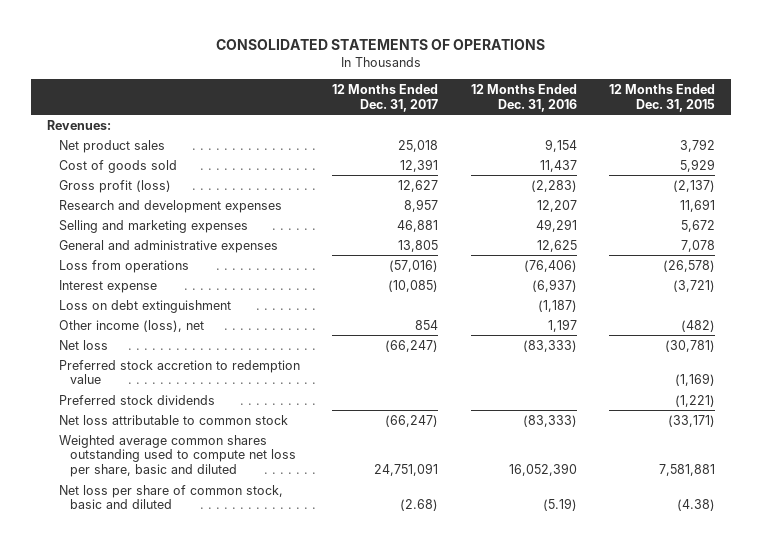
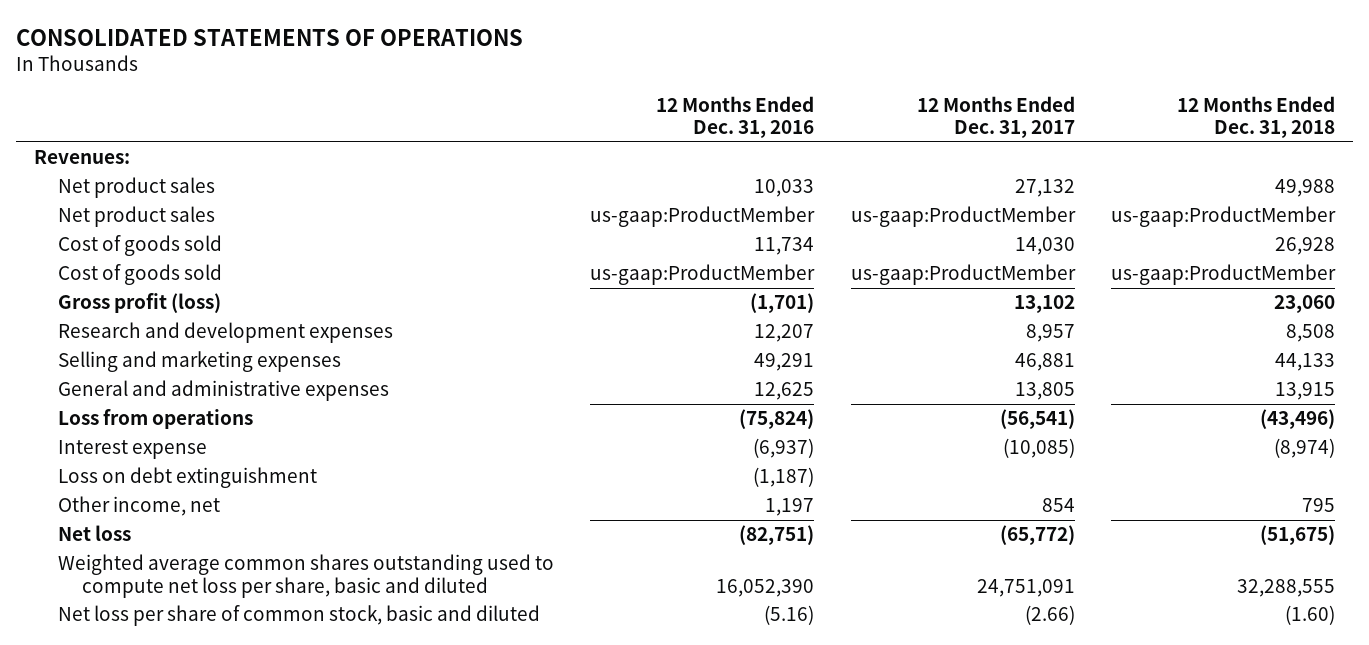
- | 12 Months Ended Dec. 31, 2017 | 12 Months Ended Dec. 31, 2016 | 12 Months Ended Dec. 31, 2015
+ | 12 Months Ended Dec. 31, 2016 | 12 Months Ended Dec. 31, 2017 | 12 Months Ended Dec. 31, 2018
- Net product sales | 25,018 | 9,154 | 3,792
- Cost of goods sold | 12,391 | 11,437 | 5,929
- Gross profit (loss) | 12,627 | (2,283) | (2,137)
+ Net product sales | 10,033 | 27,132 | 49,988
+ Net product sales | us-gaap:ProductMember | us-gaap:ProductMember | us-gaap:ProductMember
+ Cost of goods sold | 11,734 | 14,030 | 26,928
+ Cost of goods sold | us-gaap:ProductMember | us-gaap:ProductMember | us-gaap:ProductMember
+ Gross profit (loss) | (1,701) | 13,102 | 23,060
- Loss from operations | (57,016) | (76,406) | (26,578)
+ Loss from operations | (75,824) | (56,541) | (43,496)
- Other income (loss), net | 854 | 1,197 | (482)
- Net loss | (66,247) | (83,333) | (30,781)
- Preferred stock accretion to redemption value | | | (1,169)
- Preferred stock dividends | | | (1,221)
- Net loss attributable to common stock | (66,247) | (83,333) | (33,171)
+ Other income, net | 1,197 | 854 | 795
+ Net loss | (82,751) | (65,772) | (51,675)
- Net loss per share of common stock, basic and diluted | (2.68) | (5.19) | (4.38)
+ Net loss per share of common stock, basic and diluted | (5.16) | (2.66) | (1.60)

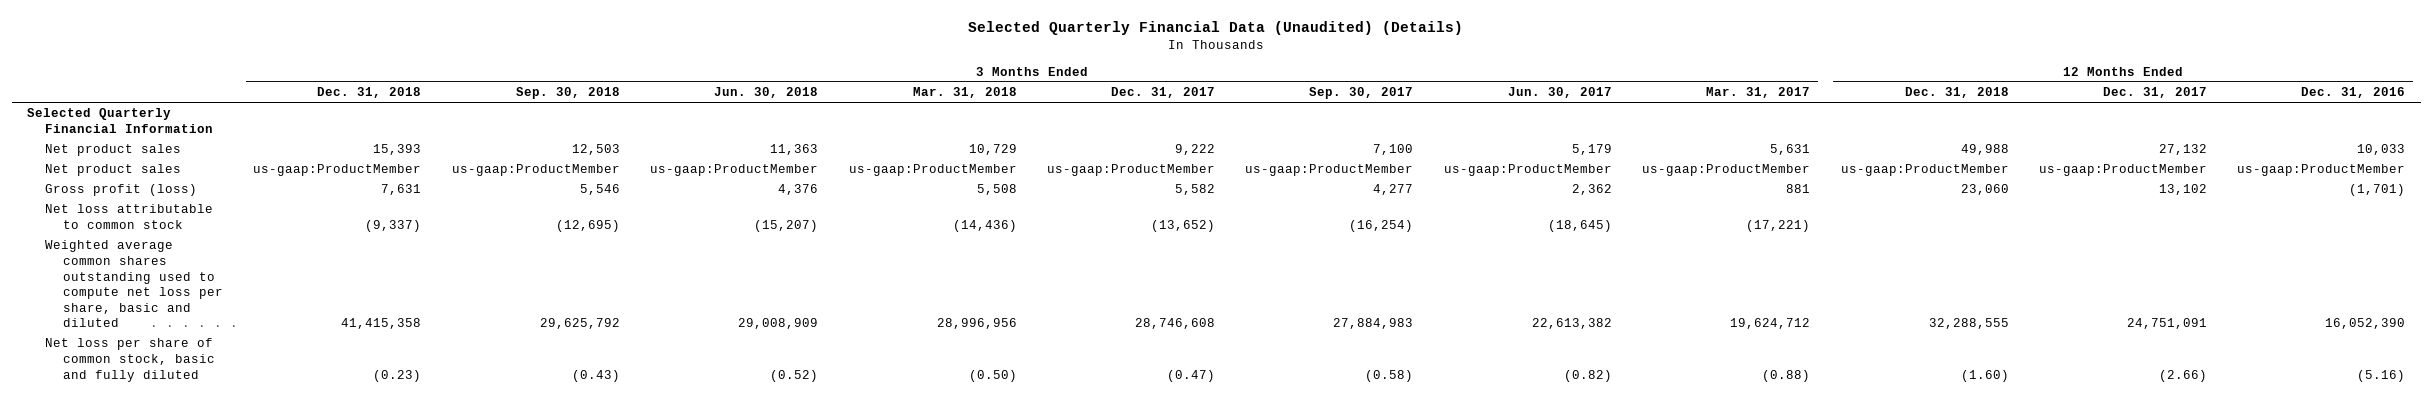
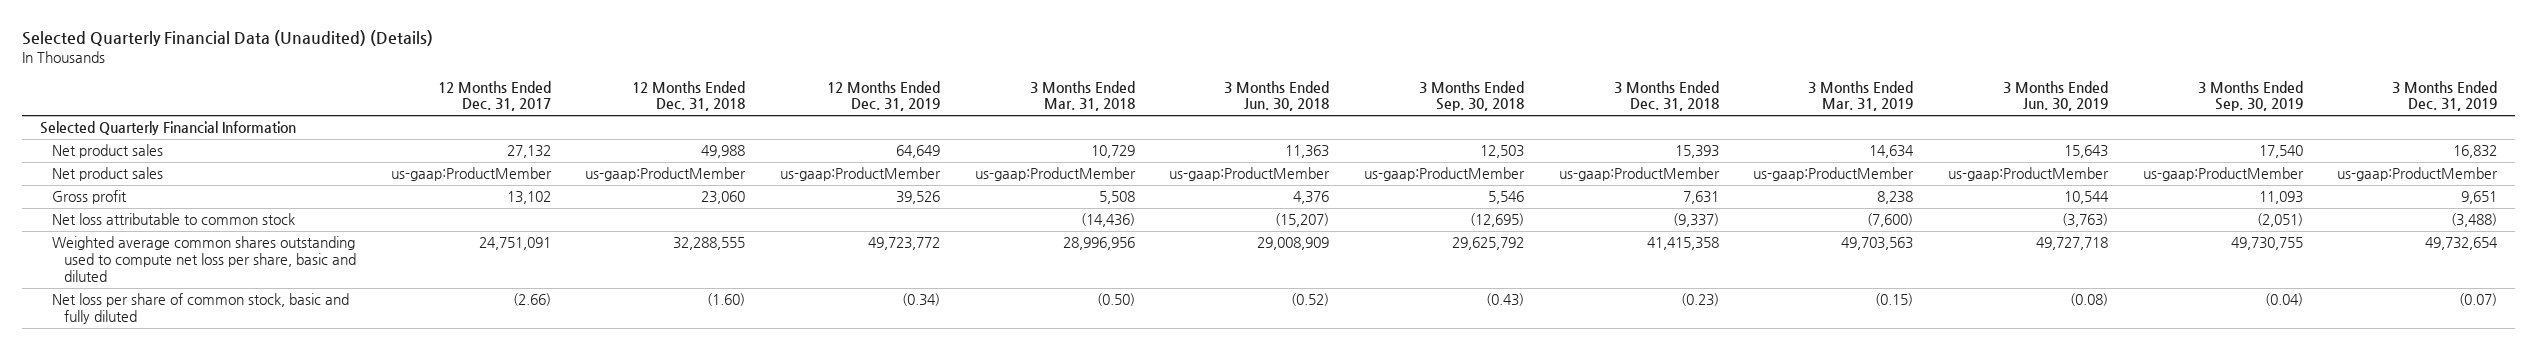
- | 3 Months Ended Dec. 31, 2018 | 3 Months Ended Sep. 30, 2018 | 3 Months Ended Jun. 30, 2018 | 3 Months Ended Mar. 31, 2018 | 3 Months Ended Dec. 31, 2017 | 3 Months Ended Sep. 30, 2017 | 3 Months Ended Jun. 30, 2017 | 3 Months Ended Mar. 31, 2017 | 12 Months Ended Dec. 31, 2018 | 12 Months Ended Dec. 31, 2017 | 12 Months Ended Dec. 31, 2016
+ | 12 Months Ended Dec. 31, 2017 | 12 Months Ended Dec. 31, 2018 | 12 Months Ended Dec. 31, 2019 | 3 Months Ended Mar. 31, 2018 | 3 Months Ended Jun. 30, 2018 | 3 Months Ended Sep. 30, 2018 | 3 Months Ended Dec. 31, 2018 | 3 Months Ended Mar. 31, 2019 | 3 Months Ended Jun. 30, 2019 | 3 Months Ended Sep. 30, 2019 | 3 Months Ended Dec. 31, 2019
- Gross profit (loss) | 7,631 | 5,546 | 4,376 | 5,508 | 5,582 | 4,277 | 2,362 | 881 | 23,060 | 13,102 | (1,701)
+ Gross profit | 13,102 | 23,060 | 39,526 | 5,508 | 4,376 | 5,546 | 7,631 | 8,238 | 10,544 | 11,093 | 9,651

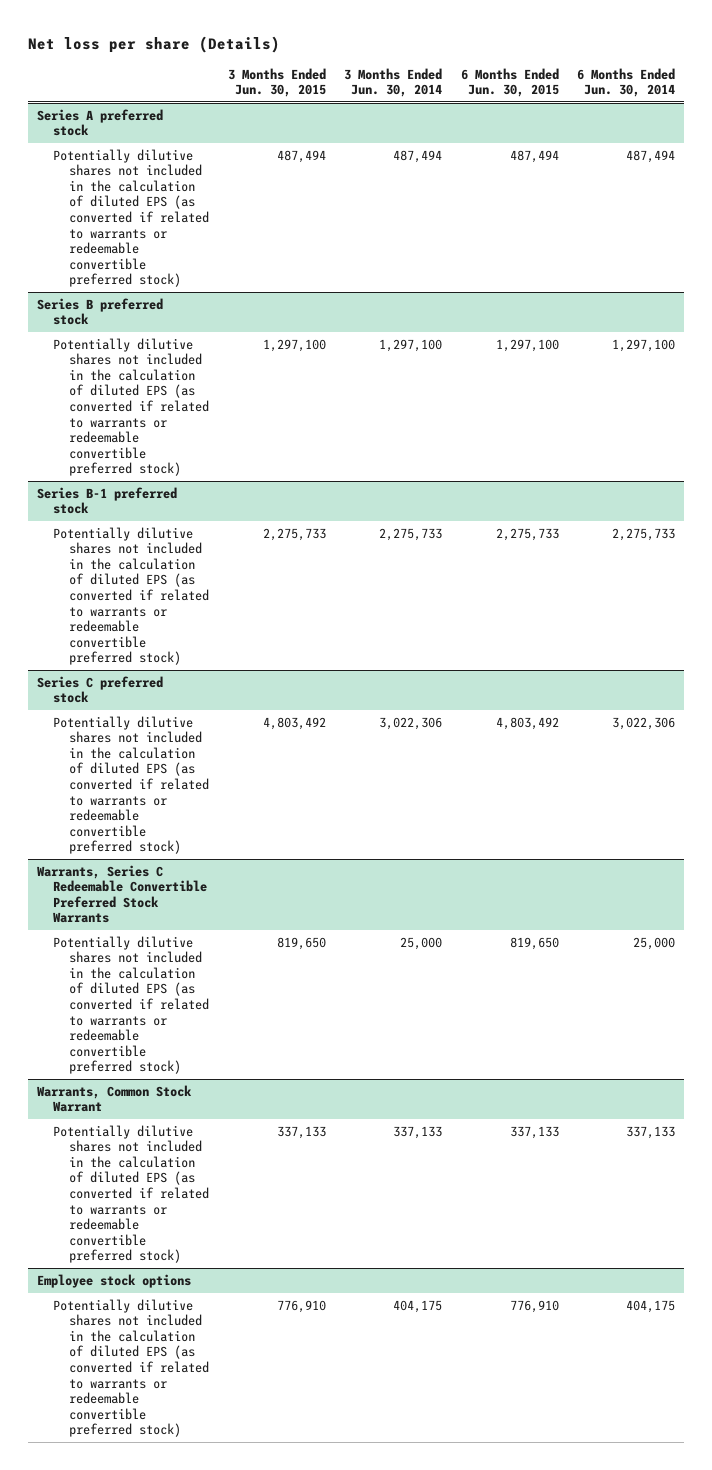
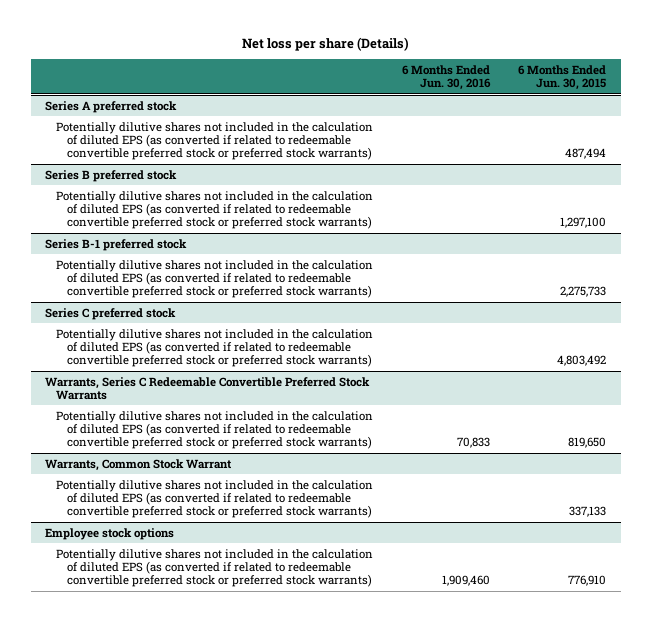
- | 3 Months Ended Jun. 30, 2015 | 3 Months Ended Jun. 30, 2014 | 6 Months Ended Jun. 30, 2015 | 6 Months Ended Jun. 30, 2014
+ | 6 Months Ended Jun. 30, 2016 | 6 Months Ended Jun. 30, 2015
@ Series A preferred stock
- Potentially dilutive shares not included in the calculation of diluted EPS (as converted if related to warrants or redeemable convertible preferred stock) | 487,494 | 487,494 | 487,494 | 487,494
+ Potentially dilutive shares not included in the calculation of diluted EPS (as converted if related to redeemable convertible preferred stock or preferred stock warrants) | | 487,494
@ Series B preferred stock
- Potentially dilutive shares not included in the calculation of diluted EPS (as converted if related to warrants or redeemable convertible preferred stock) | 1,297,100 | 1,297,100 | 1,297,100 | 1,297,100
+ Potentially dilutive shares not included in the calculation of diluted EPS (as converted if related to redeemable convertible preferred stock or preferred stock warrants) | | 1,297,100
@ Series B-1 preferred stock
- Potentially dilutive shares not included in the calculation of diluted EPS (as converted if related to warrants or redeemable convertible preferred stock) | 2,275,733 | 2,275,733 | 2,275,733 | 2,275,733
+ Potentially dilutive shares not included in the calculation of diluted EPS (as converted if related to redeemable convertible preferred stock or preferred stock warrants) | | 2,275,733
@ Series C preferred stock
- Potentially dilutive shares not included in the calculation of diluted EPS (as converted if related to warrants or redeemable convertible preferred stock) | 4,803,492 | 3,022,306 | 4,803,492 | 3,022,306
+ Potentially dilutive shares not included in the calculation of diluted EPS (as converted if related to redeemable convertible preferred stock or preferred stock warrants) | | 4,803,492
@ Warrants, Series C Redeemable Convertible Preferred Stock Warrants
- Potentially dilutive shares not included in the calculation of diluted EPS (as converted if related to warrants or redeemable convertible preferred stock) | 819,650 | 25,000 | 819,650 | 25,000
+ Potentially dilutive shares not included in the calculation of diluted EPS (as converted if related to redeemable convertible preferred stock or preferred stock warrants) | 70,833 | 819,650
@ Warrants, Common Stock Warrant
- Potentially dilutive shares not included in the calculation of diluted EPS (as converted if related to warrants or redeemable convertible preferred stock) | 337,133 | 337,133 | 337,133 | 337,133
+ Potentially dilutive shares not included in the calculation of diluted EPS (as converted if related to redeemable convertible preferred stock or preferred stock warrants) | | 337,133
@ Employee stock options
- Potentially dilutive shares not included in the calculation of diluted EPS (as converted if related to warrants or redeemable convertible preferred stock) | 776,910 | 404,175 | 776,910 | 404,175
+ Potentially dilutive shares not included in the calculation of diluted EPS (as converted if related to redeemable convertible preferred stock or preferred stock warrants) | 1,909,460 | 776,910

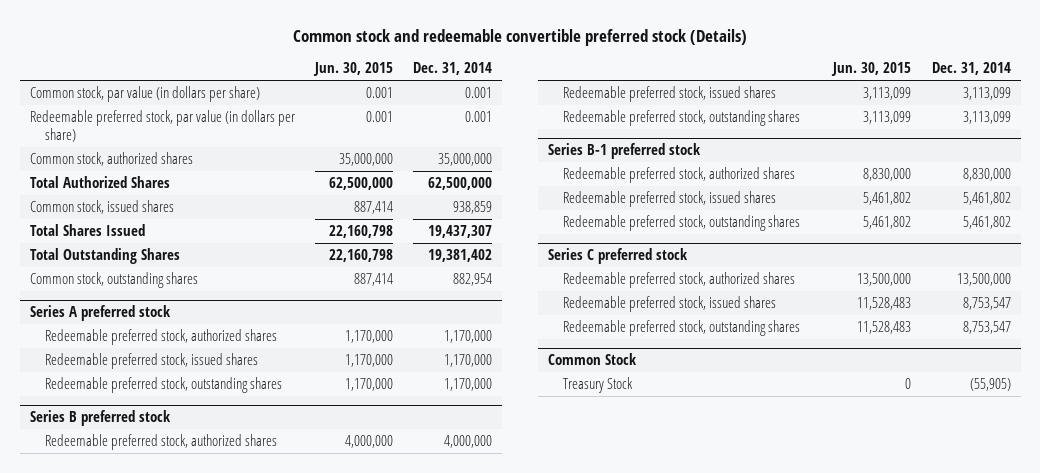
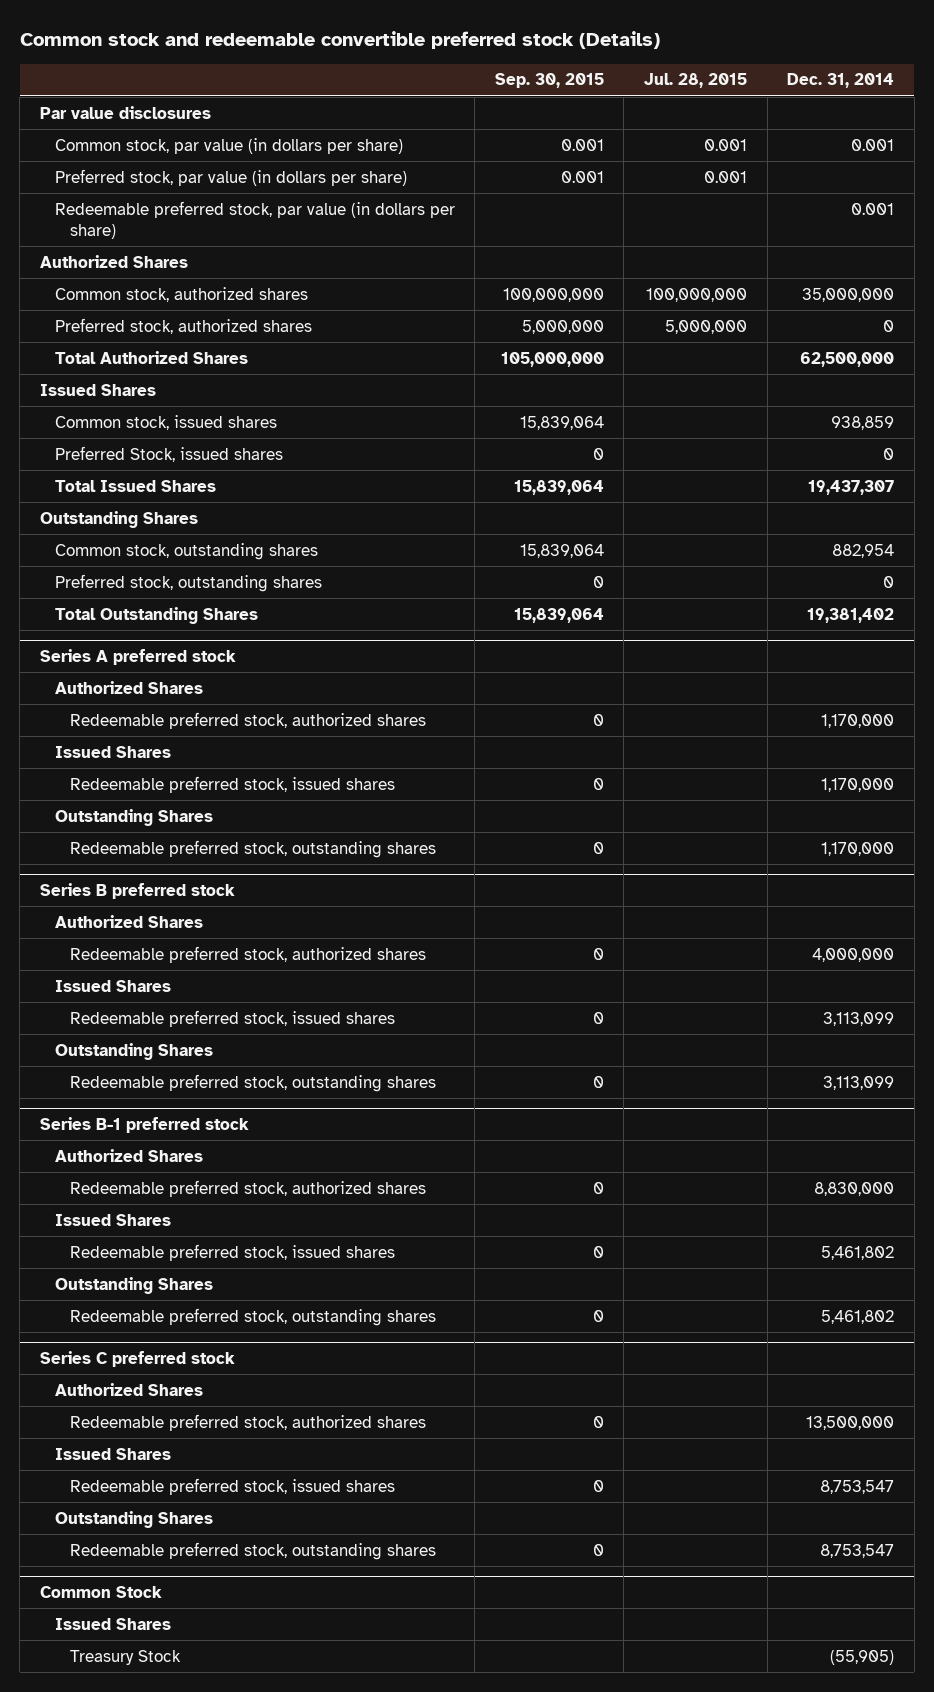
- | Jun. 30, 2015 | Dec. 31, 2014
+ | Sep. 30, 2015 | Jul. 28, 2015 | Dec. 31, 2014
+ Par value disclosures
+ Preferred stock, par value (in dollars per share) | 0.001 | 0.001 |
+ Authorized Shares
+ Preferred stock, authorized shares | 5,000,000 | 5,000,000 | 0
+ Issued Shares
- Total Shares Issued | 22,160,798 | 19,437,307
+ Preferred Stock, issued shares | 0 | | 0
+ Total Issued Shares | 15,839,064 | | 19,437,307
+ Outstanding Shares
+ Preferred stock, outstanding shares | 0 | | 0
moved down: Total Outstanding Shares | 15,839,064 | | 19,381,402
@ Series A preferred stock
+ Authorized Shares
+ Issued Shares
+ Outstanding Shares
@ Series B preferred stock
+ Authorized Shares
+ Issued Shares
+ Outstanding Shares
@ Series B-1 preferred stock
+ Authorized Shares
+ Issued Shares
+ Outstanding Shares
@ Series C preferred stock
+ Authorized Shares
+ Issued Shares
+ Outstanding Shares
@ Common Stock
+ Issued Shares

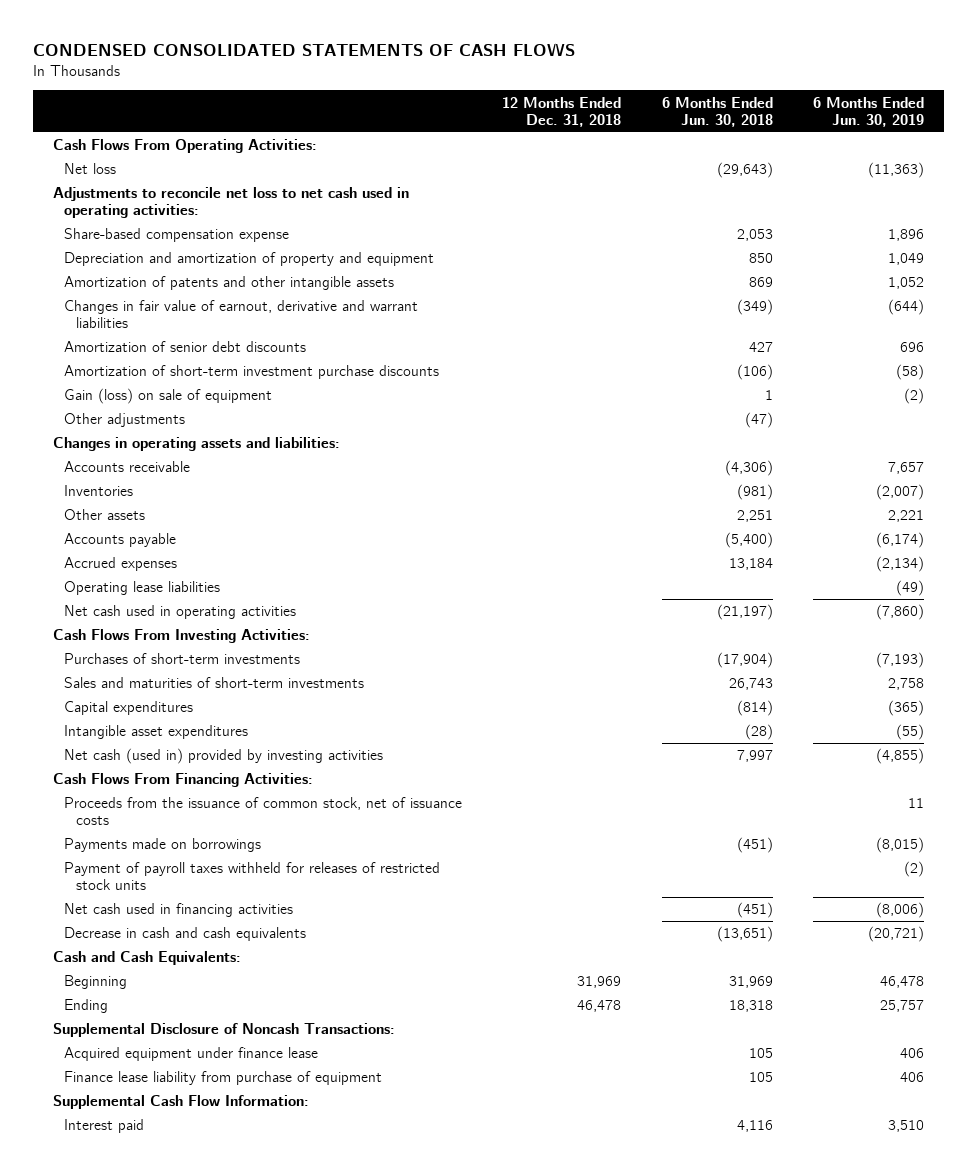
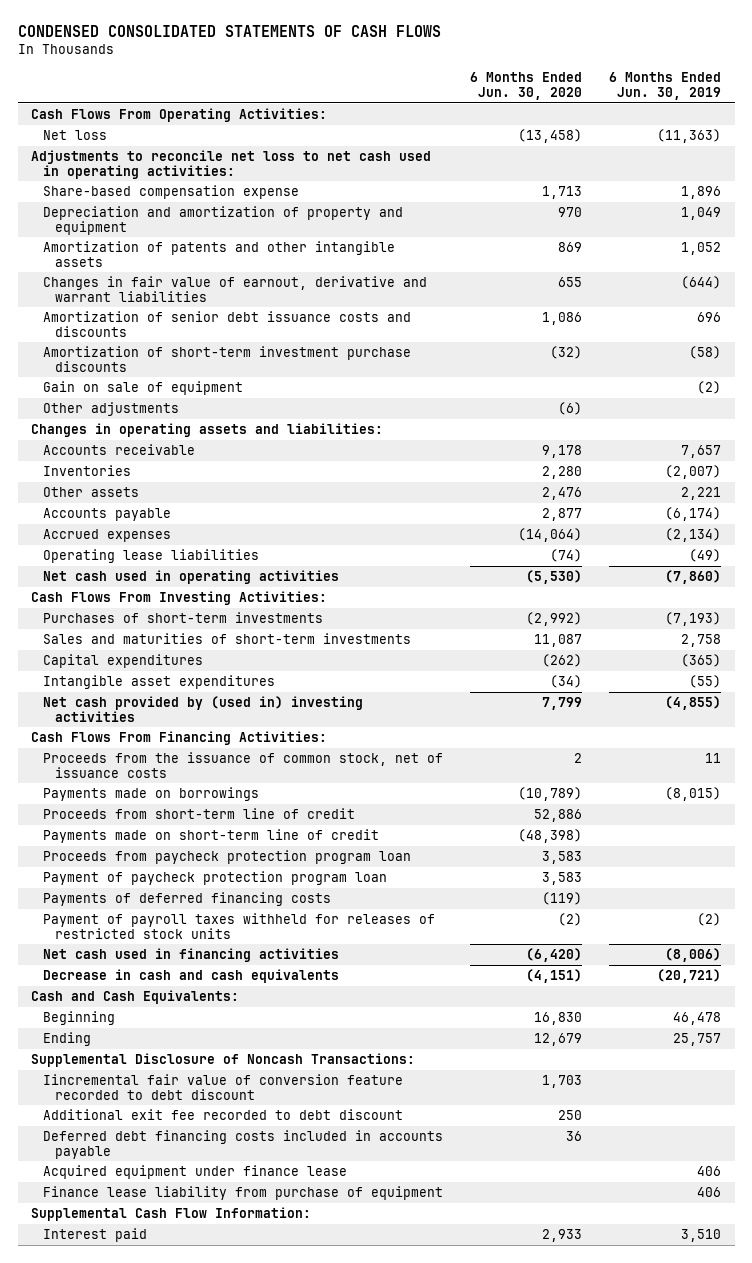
- | 12 Months Ended Dec. 31, 2018 | 6 Months Ended Jun. 30, 2018 | 6 Months Ended Jun. 30, 2019
+ | 6 Months Ended Jun. 30, 2020 | 6 Months Ended Jun. 30, 2019
- Amortization of senior debt discounts | | 427 | 696
+ Amortization of senior debt issuance costs and discounts | 1,086 | 696
- Gain (loss) on sale of equipment | | 1 | (2)
+ Gain on sale of equipment | | (2)
- Net cash (used in) provided by investing activities | | 7,997 | (4,855)
+ Net cash provided by (used in) investing activities | 7,799 | (4,855)
+ Proceeds from short-term line of credit | 52,886 |
+ Payments made on short-term line of credit | (48,398) |
+ Proceeds from paycheck protection program loan | 3,583 |
+ Payment of paycheck protection program loan | 3,583 |
+ Payments of deferred financing costs | (119) |
+ Iincremental fair value of conversion feature recorded to debt discount | 1,703 |
+ Additional exit fee recorded to debt discount | 250 |
+ Deferred debt financing costs included in accounts payable | 36 |

